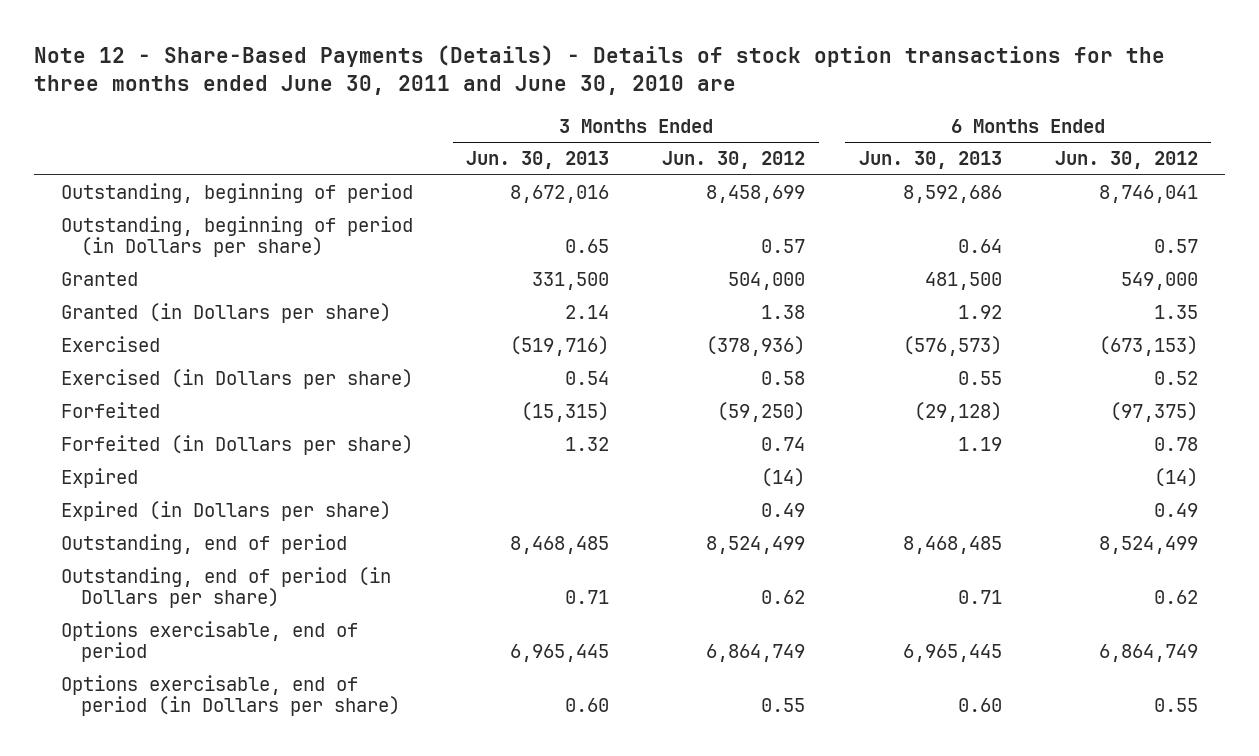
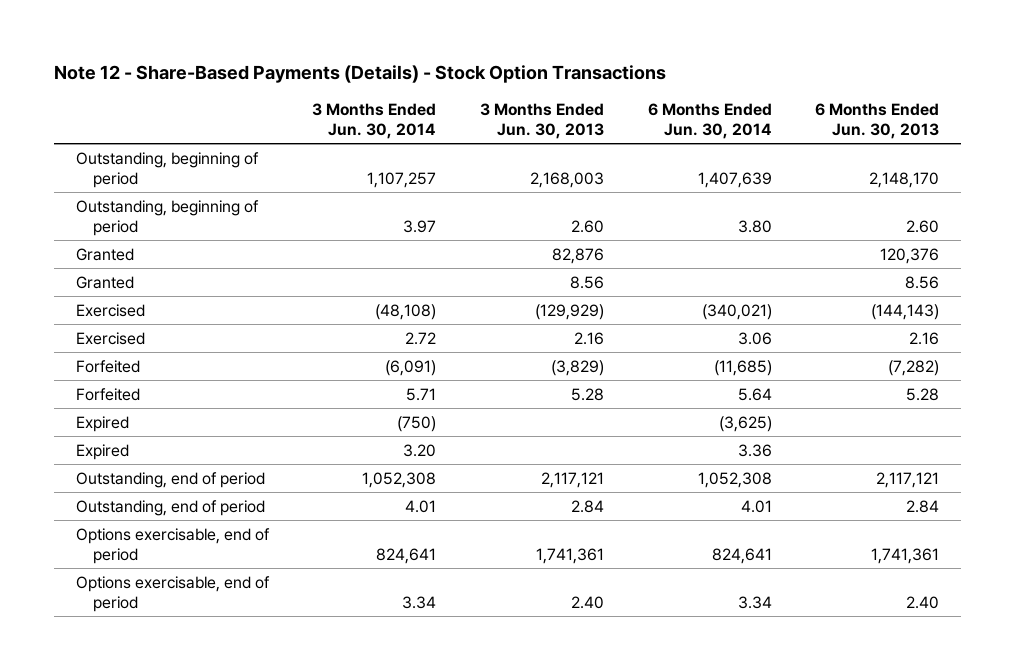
- Note 12 - Share-Based Payments (Details) - Details of stock option transactions for the three months ended June 30, 2011 and June 30, 2010 are
+ Note 12 - Share-Based Payments (Details) - Stock Option Transactions
- | 3 Months Ended Jun. 30, 2013 | 3 Months Ended Jun. 30, 2012 | 6 Months Ended Jun. 30, 2013 | 6 Months Ended Jun. 30, 2012
+ | 3 Months Ended Jun. 30, 2014 | 3 Months Ended Jun. 30, 2013 | 6 Months Ended Jun. 30, 2014 | 6 Months Ended Jun. 30, 2013
- Outstanding, beginning of period | 8,672,016 | 8,458,699 | 8,592,686 | 8,746,041
- Outstanding, beginning of period (in Dollars per share) | 0.65 | 0.57 | 0.64 | 0.57
- Granted | 331,500 | 504,000 | 481,500 | 549,000
- Granted (in Dollars per share) | 2.14 | 1.38 | 1.92 | 1.35
- Exercised | (519,716) | (378,936) | (576,573) | (673,153)
- Exercised (in Dollars per share) | 0.54 | 0.58 | 0.55 | 0.52
- Forfeited | (15,315) | (59,250) | (29,128) | (97,375)
- Forfeited (in Dollars per share) | 1.32 | 0.74 | 1.19 | 0.78
+ Outstanding, beginning of period | 1,107,257 | 2,168,003 | 1,407,639 | 2,148,170
+ Outstanding, beginning of period | 3.97 | 2.60 | 3.80 | 2.60
+ Granted | | 82,876 | | 120,376
+ Granted | | 8.56 | | 8.56
+ Exercised | (48,108) | (129,929) | (340,021) | (144,143)
+ Exercised | 2.72 | 2.16 | 3.06 | 2.16
+ Forfeited | (6,091) | (3,829) | (11,685) | (7,282)
+ Forfeited | 5.71 | 5.28 | 5.64 | 5.28
- Expired (in Dollars per share) | | 0.49 | | 0.49
- Outstanding, end of period | 8,468,485 | 8,524,499 | 8,468,485 | 8,524,499
- Outstanding, end of period (in Dollars per share) | 0.71 | 0.62 | 0.71 | 0.62
- Options exercisable, end of period | 6,965,445 | 6,864,749 | 6,965,445 | 6,864,749
- Options exercisable, end of period (in Dollars per share) | 0.60 | 0.55 | 0.60 | 0.55
+ Expired | 3.20 | | 3.36 |
+ Outstanding, end of period | 1,052,308 | 2,117,121 | 1,052,308 | 2,117,121
+ Outstanding, end of period | 4.01 | 2.84 | 4.01 | 2.84
+ Options exercisable, end of period | 824,641 | 1,741,361 | 824,641 | 1,741,361
+ Options exercisable, end of period | 3.34 | 2.40 | 3.34 | 2.40

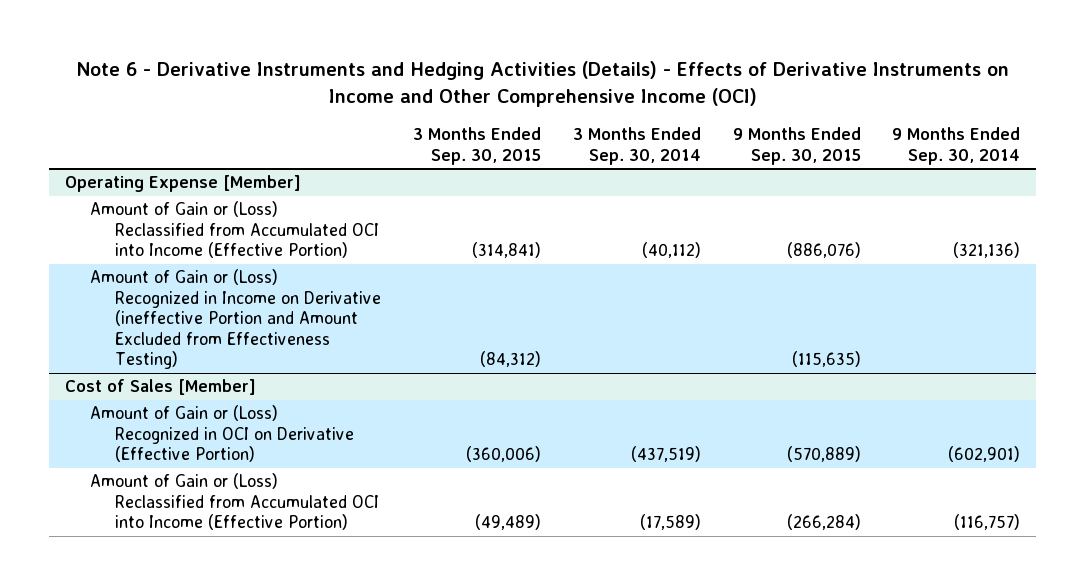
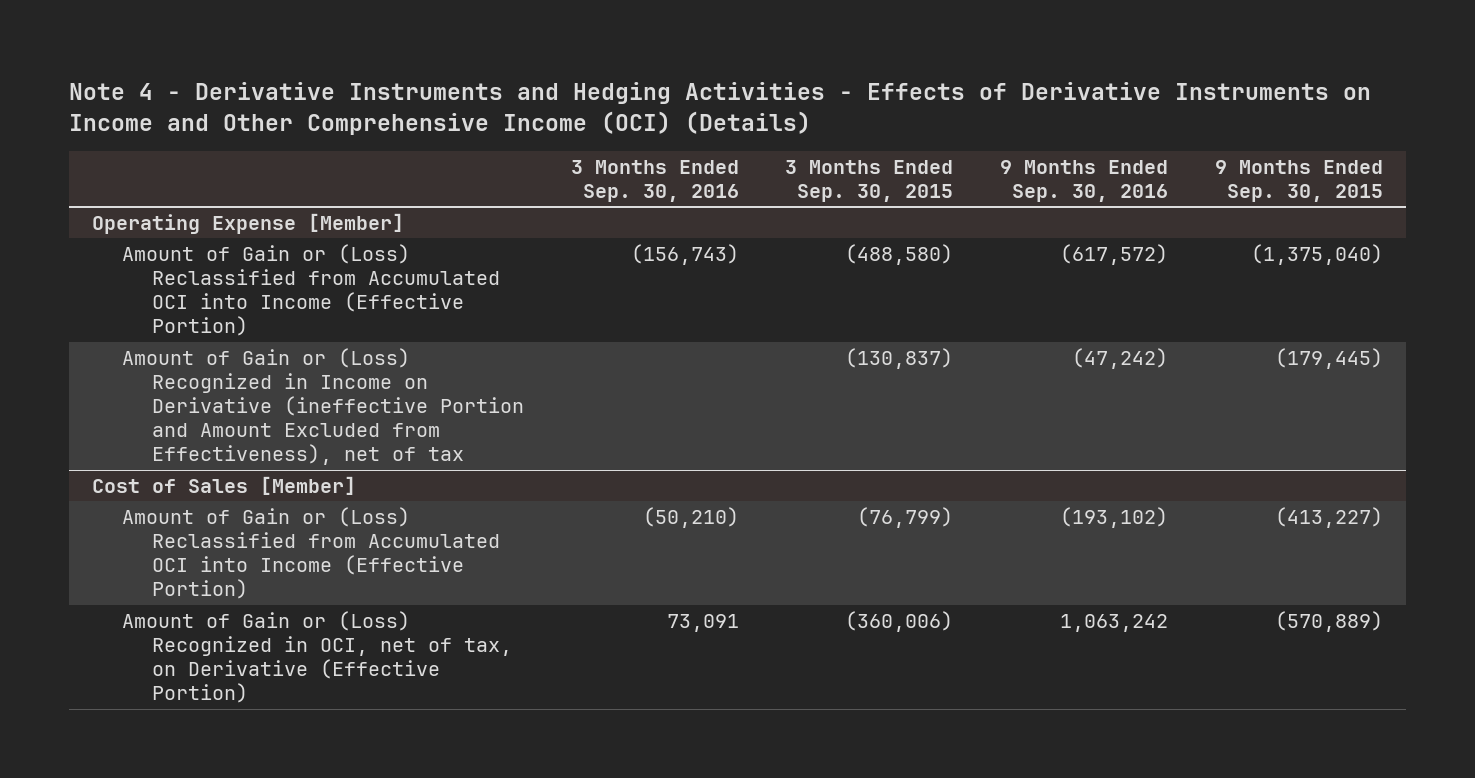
- Note 6 - Derivative Instruments and Hedging Activities (Details) - Effects of Derivative Instruments on Income and Other Comprehensive Income (OCI)
+ Note 4 - Derivative Instruments and Hedging Activities - Effects of Derivative Instruments on Income and Other Comprehensive Income (OCI) (Details)
- | 3 Months Ended Sep. 30, 2015 | 3 Months Ended Sep. 30, 2014 | 9 Months Ended Sep. 30, 2015 | 9 Months Ended Sep. 30, 2014
+ | 3 Months Ended Sep. 30, 2016 | 3 Months Ended Sep. 30, 2015 | 9 Months Ended Sep. 30, 2016 | 9 Months Ended Sep. 30, 2015
@ Operating Expense [Member]
- Amount of Gain or (Loss) Reclassified from Accumulated OCI into Income (Effective Portion) | (314,841) | (40,112) | (886,076) | (321,136)
- Amount of Gain or (Loss) Recognized in Income on Derivative (ineffective Portion and Amount Excluded from Effectiveness Testing) | (84,312) | | (115,635) |
+ Amount of Gain or (Loss) Reclassified from Accumulated OCI into Income (Effective Portion) | (156,743) | (488,580) | (617,572) | (1,375,040)
+ Amount of Gain or (Loss) Recognized in Income on Derivative (ineffective Portion and Amount Excluded from Effectiveness), net of tax | | (130,837) | (47,242) | (179,445)
@ Cost of Sales [Member]
- Amount of Gain or (Loss) Recognized in OCI on Derivative (Effective Portion) | (360,006) | (437,519) | (570,889) | (602,901)
- Amount of Gain or (Loss) Reclassified from Accumulated OCI into Income (Effective Portion) | (49,489) | (17,589) | (266,284) | (116,757)
+ Amount of Gain or (Loss) Reclassified from Accumulated OCI into Income (Effective Portion) | (50,210) | (76,799) | (193,102) | (413,227)
+ Amount of Gain or (Loss) Recognized in OCI, net of tax, on Derivative (Effective Portion) | 73,091 | (360,006) | 1,063,242 | (570,889)

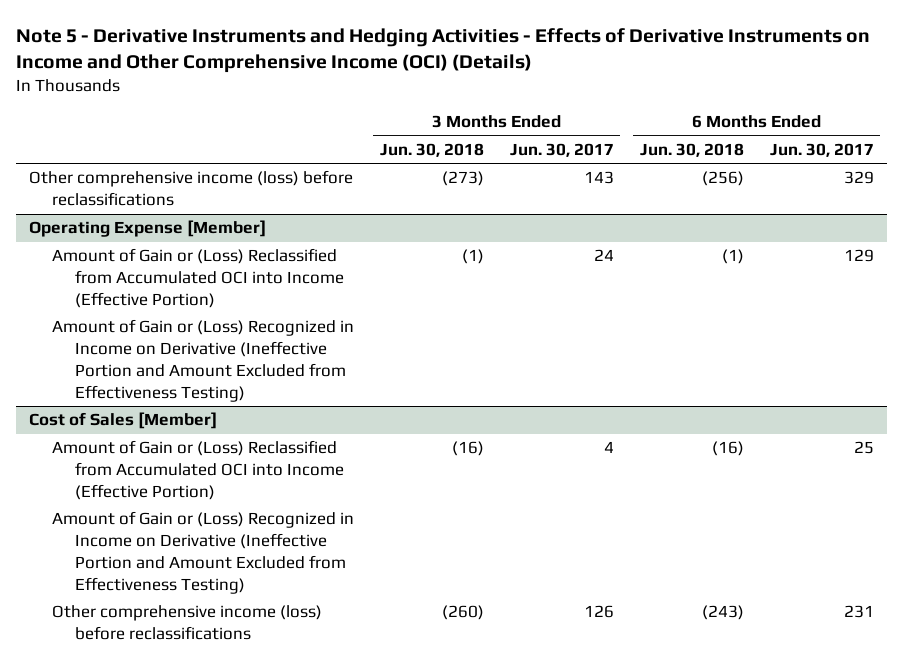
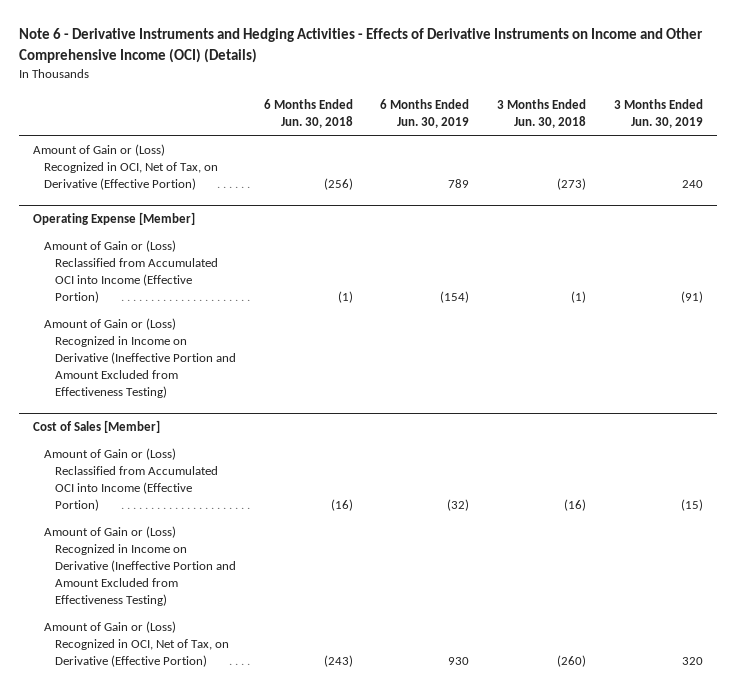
- Note 5 - Derivative Instruments and Hedging Activities - Effects of Derivative Instruments on Income and Other Comprehensive Income (OCI) (Details)
+ Note 6 - Derivative Instruments and Hedging Activities - Effects of Derivative Instruments on Income and Other Comprehensive Income (OCI) (Details)
- | 3 Months Ended Jun. 30, 2018 | 3 Months Ended Jun. 30, 2017 | 6 Months Ended Jun. 30, 2018 | 6 Months Ended Jun. 30, 2017
+ | 6 Months Ended Jun. 30, 2018 | 6 Months Ended Jun. 30, 2019 | 3 Months Ended Jun. 30, 2018 | 3 Months Ended Jun. 30, 2019
- Other comprehensive income (loss) before reclassifications | (273) | 143 | (256) | 329
+ Amount of Gain or (Loss) Recognized in OCI, Net of Tax, on Derivative (Effective Portion) | (256) | 789 | (273) | 240
@ Cost of Sales [Member]
- Other comprehensive income (loss) before reclassifications | (260) | 126 | (243) | 231
+ Amount of Gain or (Loss) Recognized in OCI, Net of Tax, on Derivative (Effective Portion) | (243) | 930 | (260) | 320

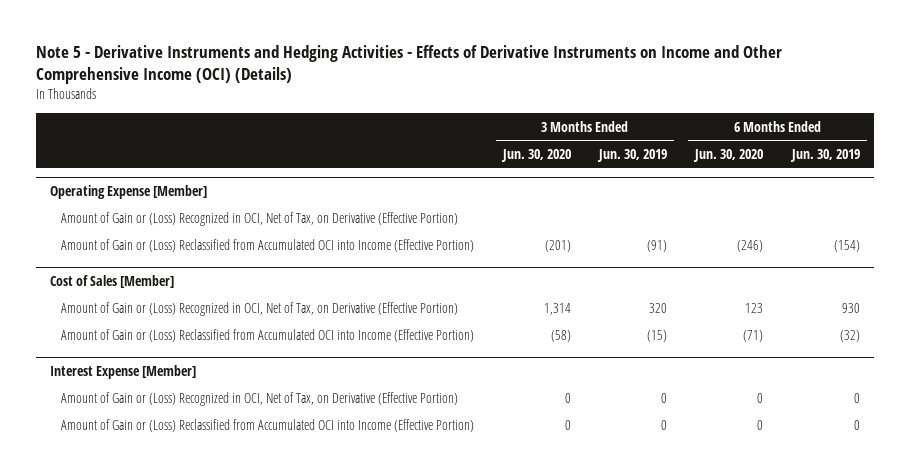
- Note 6 - Derivative Instruments and Hedging Activities - Effects of Derivative Instruments on Income and Other Comprehensive Income (OCI) (Details)
+ Note 5 - Derivative Instruments and Hedging Activities - Effects of Derivative Instruments on Income and Other Comprehensive Income (OCI) (Details)
- | 6 Months Ended Jun. 30, 2018 | 6 Months Ended Jun. 30, 2019 | 3 Months Ended Jun. 30, 2018 | 3 Months Ended Jun. 30, 2019
+ | 3 Months Ended Jun. 30, 2020 | 3 Months Ended Jun. 30, 2019 | 6 Months Ended Jun. 30, 2020 | 6 Months Ended Jun. 30, 2019
- Amount of Gain or (Loss) Recognized in OCI, Net of Tax, on Derivative (Effective Portion) | (256) | 789 | (273) | 240
@ Operating Expense [Member]
+ Amount of Gain or (Loss) Recognized in OCI, Net of Tax, on Derivative (Effective Portion)
- Amount of Gain or (Loss) Recognized in Income on Derivative (Ineffective Portion and Amount Excluded from Effectiveness Testing)
@ Cost of Sales [Member]
- Amount of Gain or (Loss) Recognized in Income on Derivative (Ineffective Portion and Amount Excluded from Effectiveness Testing)
moved down: Amount of Gain or (Loss) Reclassified from Accumulated OCI into Income (Effective Portion) | (58) | (15) | (71) | (32)
+ Interest Expense [Member]
+ Amount of Gain or (Loss) Recognized in OCI, Net of Tax, on Derivative (Effective Portion) | 0 | 0 | 0 | 0
+ Amount of Gain or (Loss) Reclassified from Accumulated OCI into Income (Effective Portion) | 0 | 0 | 0 | 0

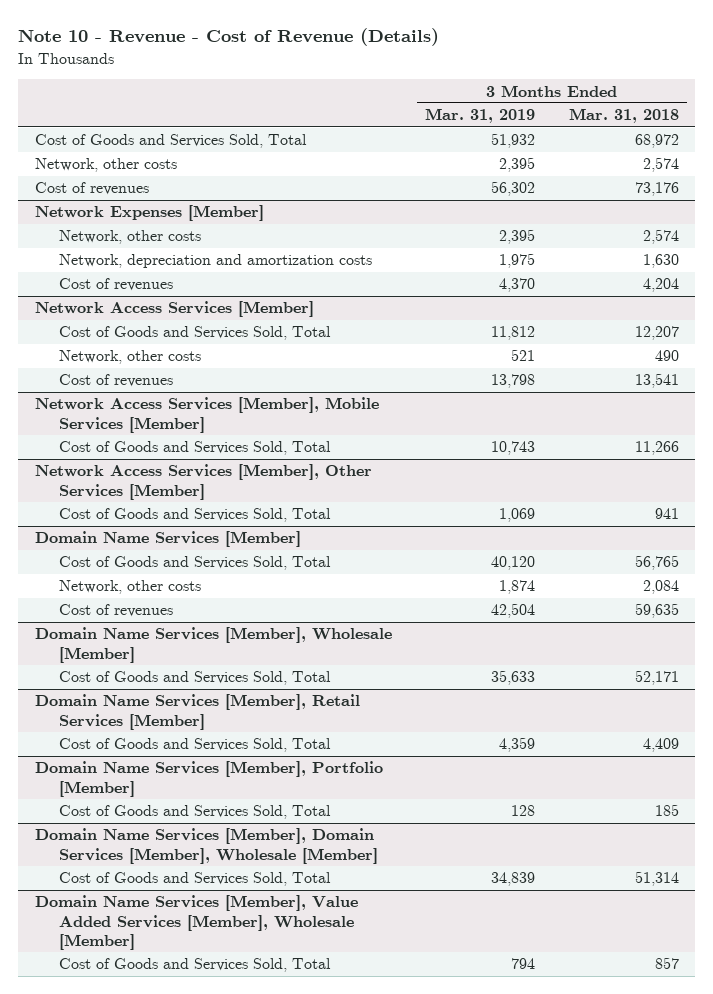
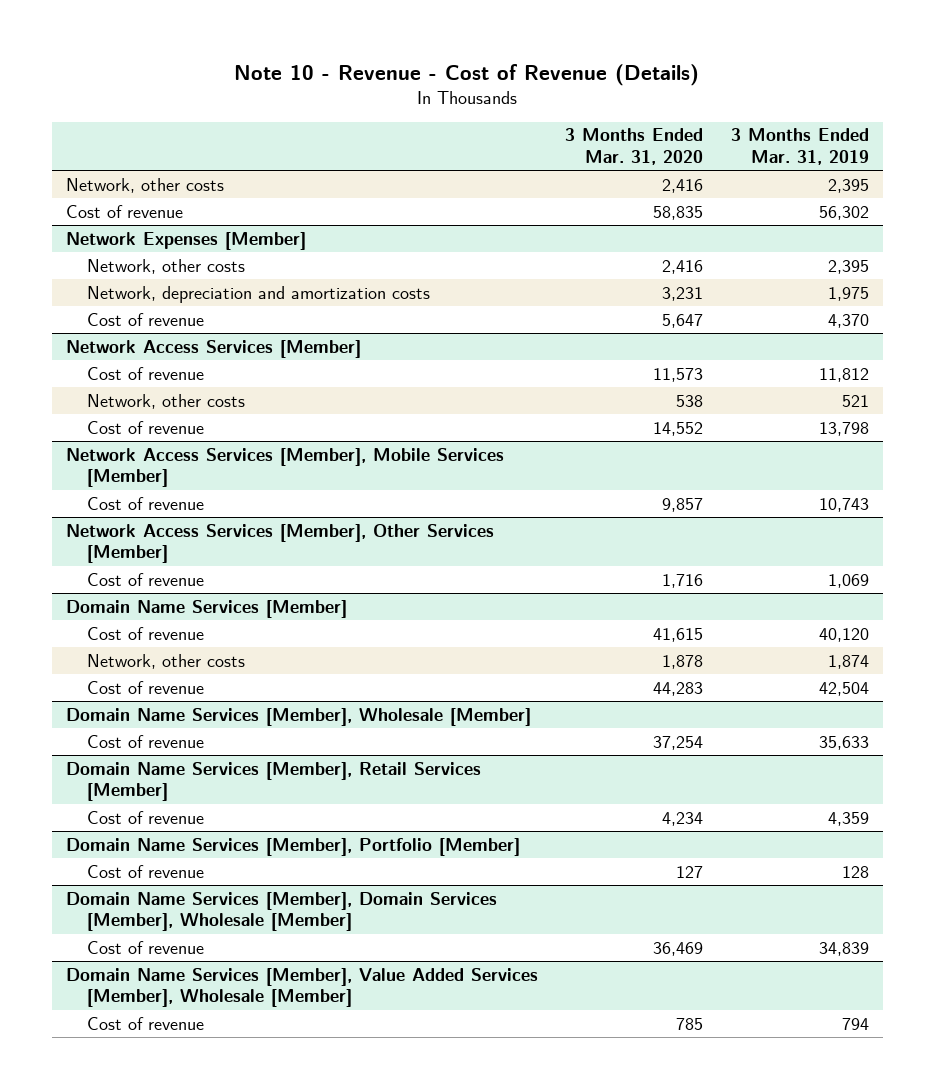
- | 3 Months Ended Mar. 31, 2019 | 3 Months Ended Mar. 31, 2018
+ | 3 Months Ended Mar. 31, 2020 | 3 Months Ended Mar. 31, 2019
- Cost of Goods and Services Sold, Total | 51,932 | 68,972
- Cost of revenues | 56,302 | 73,176
+ Cost of revenue | 58,835 | 56,302
@ Network Expenses [Member]
- Cost of revenues | 4,370 | 4,204
+ Cost of revenue | 5,647 | 4,370
@ Network Access Services [Member]
- Cost of Goods and Services Sold, Total | 11,812 | 12,207
+ Cost of revenue | 11,573 | 11,812
- Cost of revenues | 13,798 | 13,541
+ Cost of revenue | 14,552 | 13,798
@ Network Access Services [Member], Mobile Services [Member]
- Cost of Goods and Services Sold, Total | 10,743 | 11,266
+ Cost of revenue | 9,857 | 10,743
@ Network Access Services [Member], Other Services [Member]
- Cost of Goods and Services Sold, Total | 1,069 | 941
+ Cost of revenue | 1,716 | 1,069
@ Domain Name Services [Member]
- Cost of Goods and Services Sold, Total | 40,120 | 56,765
+ Cost of revenue | 41,615 | 40,120
- Cost of revenues | 42,504 | 59,635
+ Cost of revenue | 44,283 | 42,504
@ Domain Name Services [Member], Wholesale [Member]
- Cost of Goods and Services Sold, Total | 35,633 | 52,171
+ Cost of revenue | 37,254 | 35,633
@ Domain Name Services [Member], Retail Services [Member]
- Cost of Goods and Services Sold, Total | 4,359 | 4,409
+ Cost of revenue | 4,234 | 4,359
@ Domain Name Services [Member], Portfolio [Member]
- Cost of Goods and Services Sold, Total | 128 | 185
+ Cost of revenue | 127 | 128
@ Domain Name Services [Member], Domain Services [Member], Wholesale [Member]
- Cost of Goods and Services Sold, Total | 34,839 | 51,314
+ Cost of revenue | 36,469 | 34,839
@ Domain Name Services [Member], Value Added Services [Member], Wholesale [Member]
- Cost of Goods and Services Sold, Total | 794 | 857
+ Cost of revenue | 785 | 794

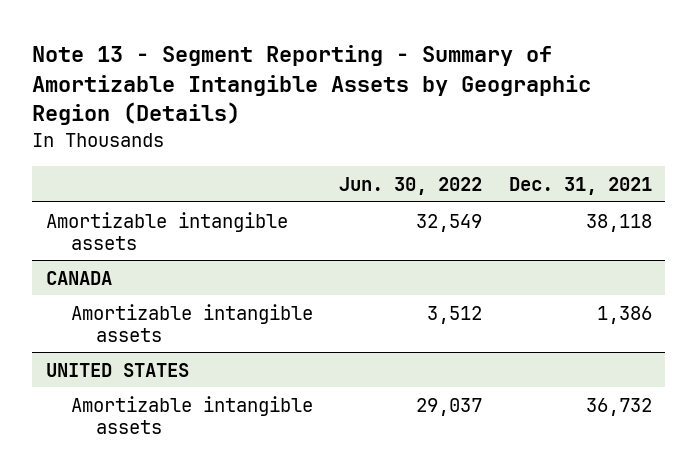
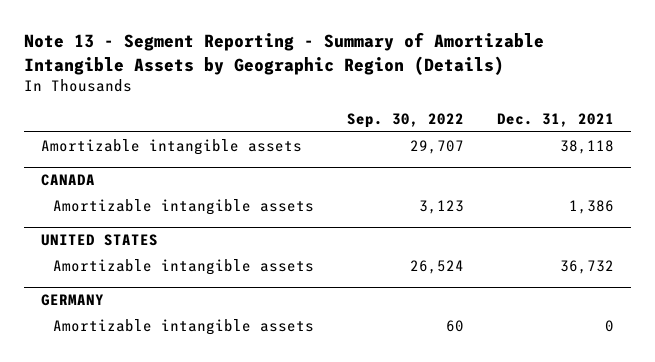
- | Jun. 30, 2022 | Dec. 31, 2021
+ | Sep. 30, 2022 | Dec. 31, 2021
+ GERMANY
+ Amortizable intangible assets | 60 | 0

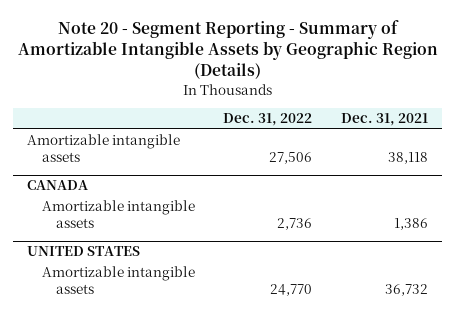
- Note 13 - Segment Reporting - Summary of Amortizable Intangible Assets by Geographic Region (Details)
+ Note 20 - Segment Reporting - Summary of Amortizable Intangible Assets by Geographic Region (Details)
- | Sep. 30, 2022 | Dec. 31, 2021
+ | Dec. 31, 2022 | Dec. 31, 2021
- GERMANY
- Amortizable intangible assets | 60 | 0

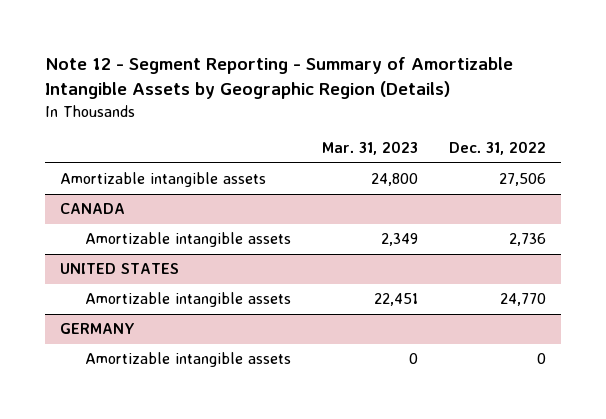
- Note 20 - Segment Reporting - Summary of Amortizable Intangible Assets by Geographic Region (Details)
+ Note 12 - Segment Reporting - Summary of Amortizable Intangible Assets by Geographic Region (Details)
- | Dec. 31, 2022 | Dec. 31, 2021
+ | Mar. 31, 2023 | Dec. 31, 2022
+ GERMANY
+ Amortizable intangible assets | 0 | 0

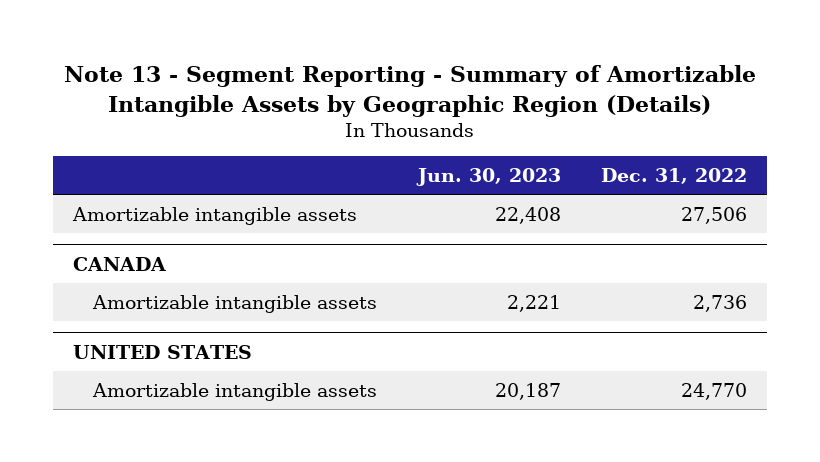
- Note 12 - Segment Reporting - Summary of Amortizable Intangible Assets by Geographic Region (Details)
+ Note 13 - Segment Reporting - Summary of Amortizable Intangible Assets by Geographic Region (Details)
- | Mar. 31, 2023 | Dec. 31, 2022
+ | Jun. 30, 2023 | Dec. 31, 2022
- GERMANY
- Amortizable intangible assets | 0 | 0

